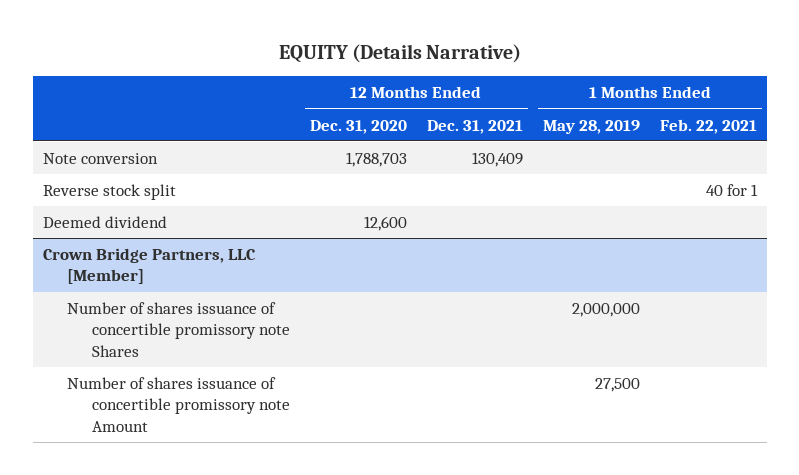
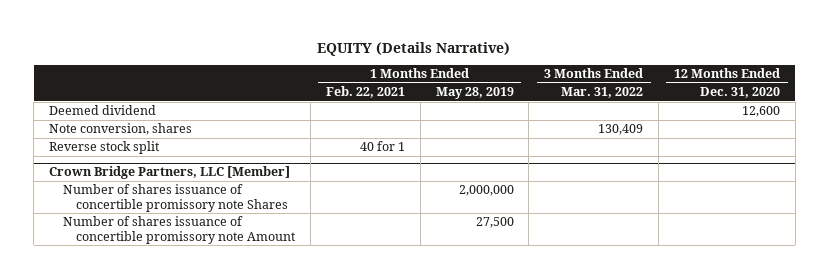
- | 12 Months Ended Dec. 31, 2020 | 12 Months Ended Dec. 31, 2021 | 1 Months Ended May 28, 2019 | 1 Months Ended Feb. 22, 2021
+ | 1 Months Ended Feb. 22, 2021 | 1 Months Ended May 28, 2019 | 3 Months Ended Mar. 31, 2022 | 12 Months Ended Dec. 31, 2020
- Note conversion | 1,788,703 | 130,409 | |
+ Note conversion, shares | | | 130,409 |
moved down: Reverse stock split | 40 for 1 | | |

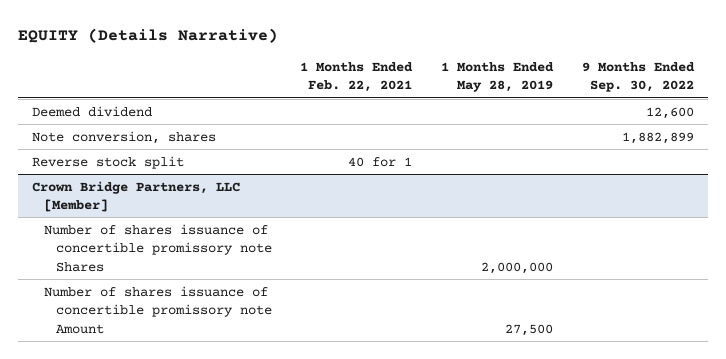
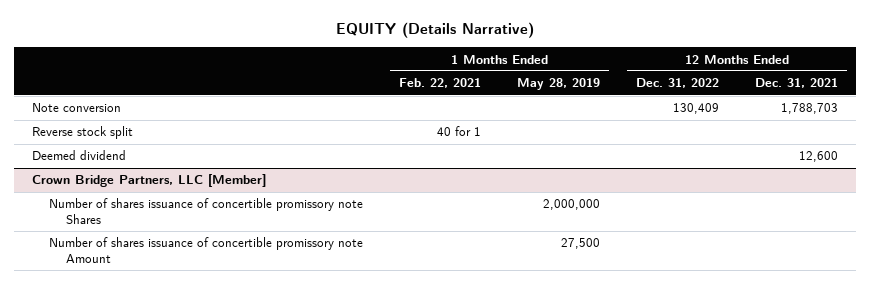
- | 1 Months Ended Feb. 22, 2021 | 1 Months Ended May 28, 2019 | 9 Months Ended Sep. 30, 2022
+ | 1 Months Ended Feb. 22, 2021 | 1 Months Ended May 28, 2019 | 12 Months Ended Dec. 31, 2022 | 12 Months Ended Dec. 31, 2021
- Note conversion, shares | | | 1,882,899
+ Note conversion | | | 130,409 | 1,788,703
moved down: Deemed dividend | | | | 12,600

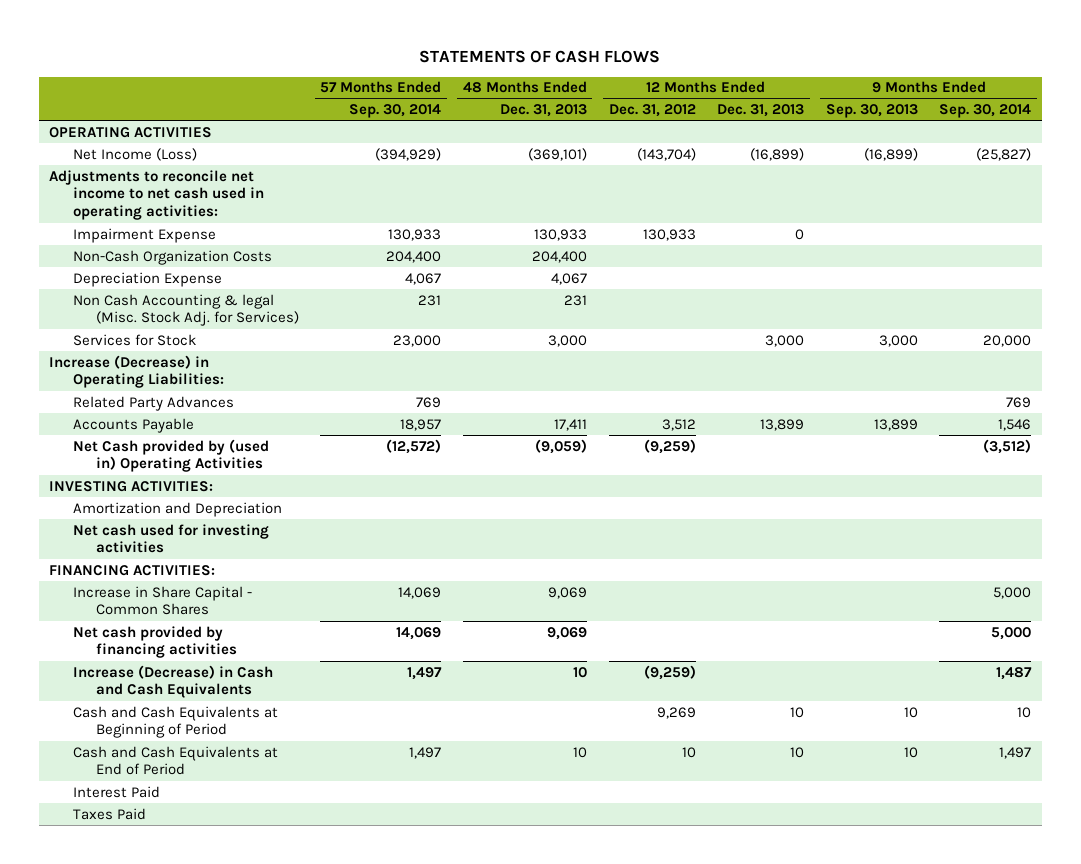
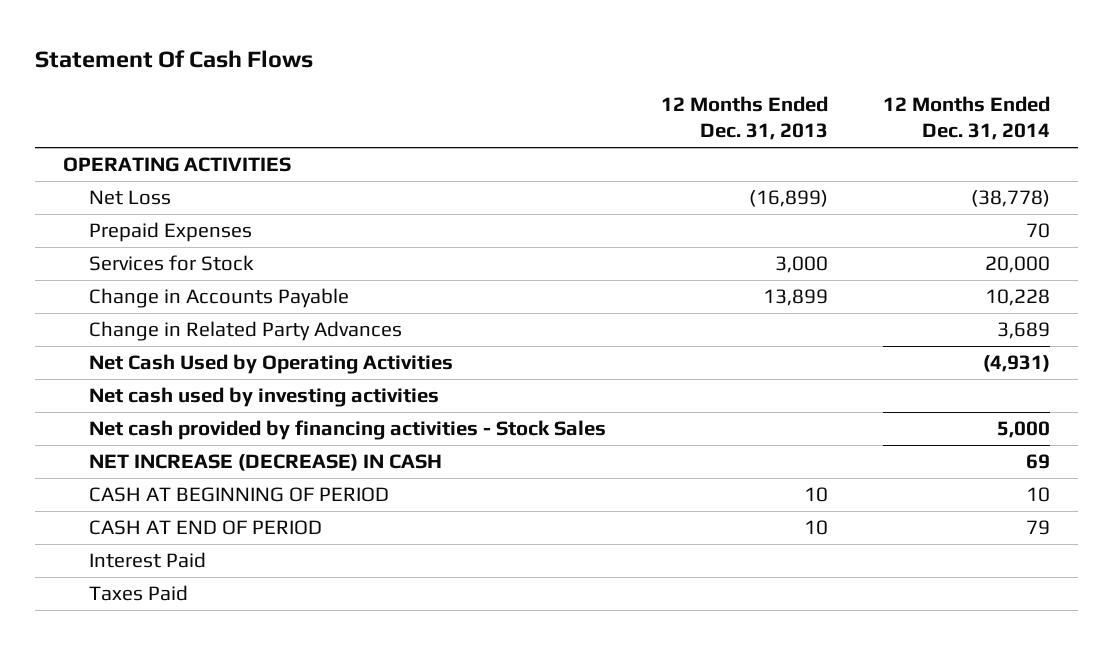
- STATEMENTS OF CASH FLOWS
+ Statement Of Cash Flows
- | 57 Months Ended Sep. 30, 2014 | 48 Months Ended Dec. 31, 2013 | 12 Months Ended Dec. 31, 2012 | 12 Months Ended Dec. 31, 2013 | 9 Months Ended Sep. 30, 2013 | 9 Months Ended Sep. 30, 2014
+ | 12 Months Ended Dec. 31, 2013 | 12 Months Ended Dec. 31, 2014
- Net Income (Loss) | (394,929) | (369,101) | (143,704) | (16,899) | (16,899) | (25,827)
- Adjustments to reconcile net income to net cash used in operating activities:
- Impairment Expense | 130,933 | 130,933 | 130,933 | 0 | |
- Non-Cash Organization Costs | 204,400 | 204,400 | | | |
- Depreciation Expense | 4,067 | 4,067 | | | |
- Non Cash Accounting & legal (Misc. Stock Adj. for Services) | 231 | 231 | | | |
+ Net Loss | (16,899) | (38,778)
+ Prepaid Expenses | | 70
- Increase (Decrease) in Operating Liabilities:
- Related Party Advances | 769 | | | | | 769
- Accounts Payable | 18,957 | 17,411 | 3,512 | 13,899 | 13,899 | 1,546
- Net Cash provided by (used in) Operating Activities | (12,572) | (9,059) | (9,259) | | | (3,512)
- INVESTING ACTIVITIES:
- Amortization and Depreciation
- Net cash used for investing activities
- FINANCING ACTIVITIES:
- Increase in Share Capital - Common Shares | 14,069 | 9,069 | | | | 5,000
- Net cash provided by financing activities | 14,069 | 9,069 | | | | 5,000
- Increase (Decrease) in Cash and Cash Equivalents | 1,497 | 10 | (9,259) | | | 1,487
- Cash and Cash Equivalents at Beginning of Period | | | 9,269 | 10 | 10 | 10
- Cash and Cash Equivalents at End of Period | 1,497 | 10 | 10 | 10 | 10 | 1,497
+ Change in Accounts Payable | 13,899 | 10,228
+ Change in Related Party Advances | | 3,689
+ Net Cash Used by Operating Activities | | (4,931)
+ Net cash used by investing activities
+ Net cash provided by financing activities - Stock Sales | | 5,000
+ NET INCREASE (DECREASE) IN CASH | | 69
+ CASH AT BEGINNING OF PERIOD | 10 | 10
+ CASH AT END OF PERIOD | 10 | 79

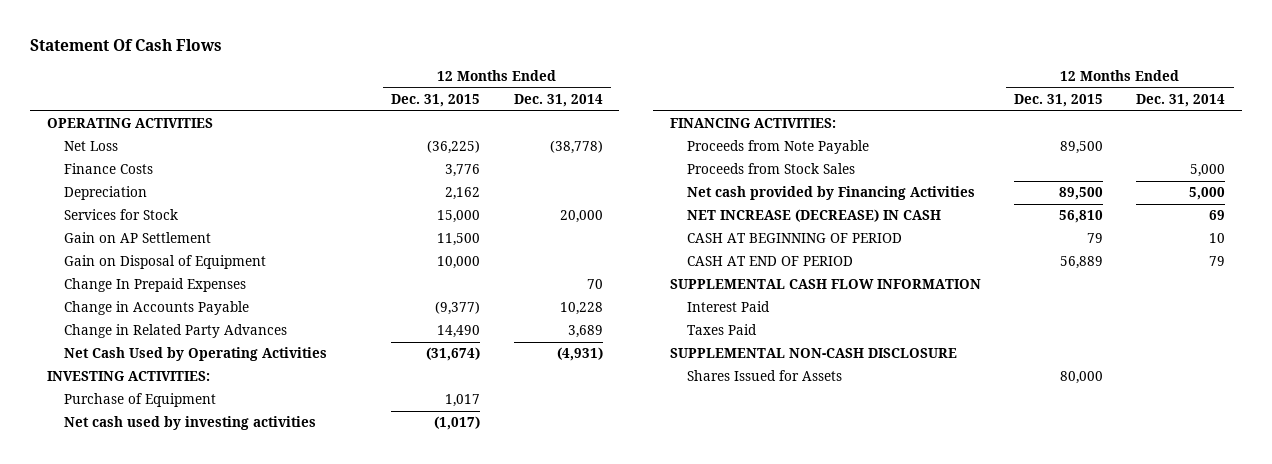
- | 12 Months Ended Dec. 31, 2013 | 12 Months Ended Dec. 31, 2014
+ | 12 Months Ended Dec. 31, 2015 | 12 Months Ended Dec. 31, 2014
- Prepaid Expenses | | 70
+ Finance Costs | 3,776 |
+ Depreciation | 2,162 |
+ Gain on AP Settlement | 11,500 |
+ Gain on Disposal of Equipment | 10,000 |
+ Change In Prepaid Expenses | | 70
+ INVESTING ACTIVITIES:
+ Purchase of Equipment | 1,017 |
- Net cash provided by financing activities - Stock Sales | | 5,000
+ FINANCING ACTIVITIES:
+ Proceeds from Note Payable | 89,500 |
+ Proceeds from Stock Sales | | 5,000
+ Net cash provided by Financing Activities | 89,500 | 5,000
+ SUPPLEMENTAL CASH FLOW INFORMATION
+ SUPPLEMENTAL NON-CASH DISCLOSURE
+ Shares Issued for Assets | 80,000 |

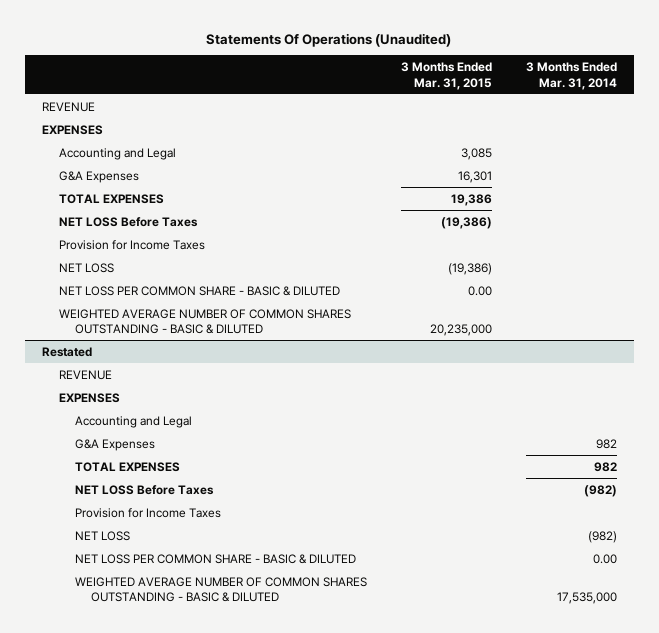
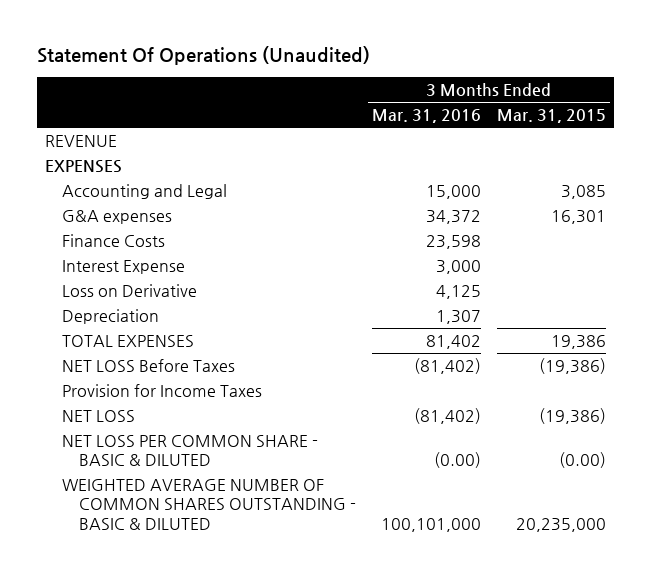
- Statements Of Operations (Unaudited)
+ Statement Of Operations (Unaudited)
- | 3 Months Ended Mar. 31, 2015 | 3 Months Ended Mar. 31, 2014
+ | 3 Months Ended Mar. 31, 2016 | 3 Months Ended Mar. 31, 2015
- G&A Expenses | 16,301 |
+ G&A expenses | 34,372 | 16,301
+ Finance Costs | 23,598 |
+ Interest Expense | 3,000 |
+ Loss on Derivative | 4,125 |
+ Depreciation | 1,307 |
- NET LOSS PER COMMON SHARE - BASIC & DILUTED | 0.00 |
+ NET LOSS PER COMMON SHARE - BASIC & DILUTED | (0.00) | (0.00)
- Restated
- REVENUE
- EXPENSES
- Accounting and Legal
- G&A Expenses | | 982
- TOTAL EXPENSES | | 982
- NET LOSS Before Taxes | | (982)
- Provision for Income Taxes
- NET LOSS | | (982)
- NET LOSS PER COMMON SHARE - BASIC & DILUTED | | 0.00
- WEIGHTED AVERAGE NUMBER OF COMMON SHARES OUTSTANDING - BASIC & DILUTED | | 17,535,000

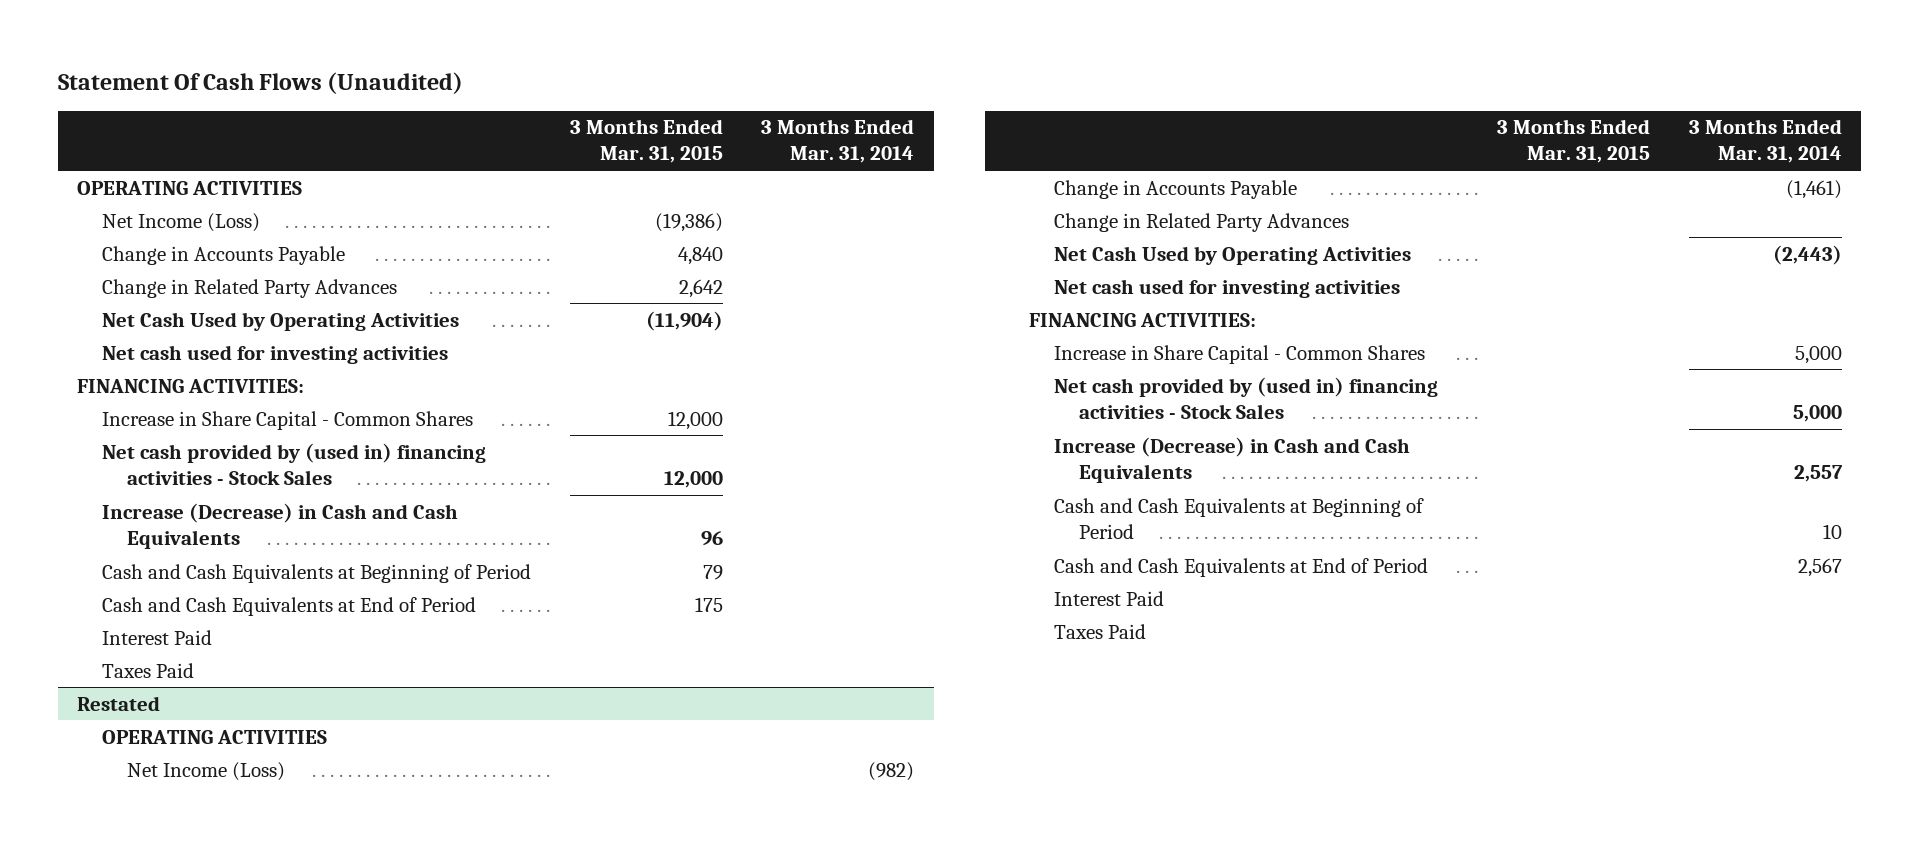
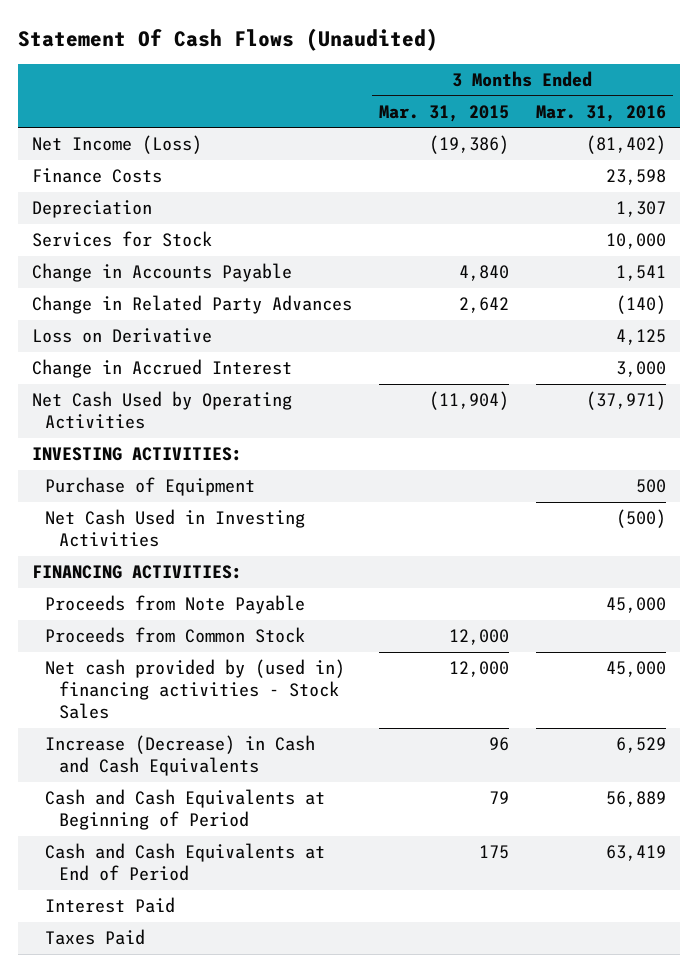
- | 3 Months Ended Mar. 31, 2015 | 3 Months Ended Mar. 31, 2014
+ | 3 Months Ended Mar. 31, 2015 | 3 Months Ended Mar. 31, 2016
- OPERATING ACTIVITIES
+ Finance Costs | | 23,598
+ Depreciation | | 1,307
+ Services for Stock | | 10,000
+ Loss on Derivative | | 4,125
+ Change in Accrued Interest | | 3,000
- Net cash used for investing activities
+ INVESTING ACTIVITIES:
+ Purchase of Equipment | | 500
+ Net Cash Used in Investing Activities | | (500)
- Increase in Share Capital - Common Shares | 12,000 |
+ Proceeds from Note Payable | | 45,000
+ Proceeds from Common Stock | 12,000 |
- Restated
- OPERATING ACTIVITIES
- Net Income (Loss) | | (982)
- Change in Accounts Payable | | (1,461)
- Change in Related Party Advances
- Net Cash Used by Operating Activities | | (2,443)
- Net cash used for investing activities
- FINANCING ACTIVITIES:
- Increase in Share Capital - Common Shares | | 5,000
- Net cash provided by (used in) financing activities - Stock Sales | | 5,000
- Increase (Decrease) in Cash and Cash Equivalents | | 2,557
- Cash and Cash Equivalents at Beginning of Period | | 10
- Cash and Cash Equivalents at End of Period | | 2,567
- Interest Paid
- Taxes Paid

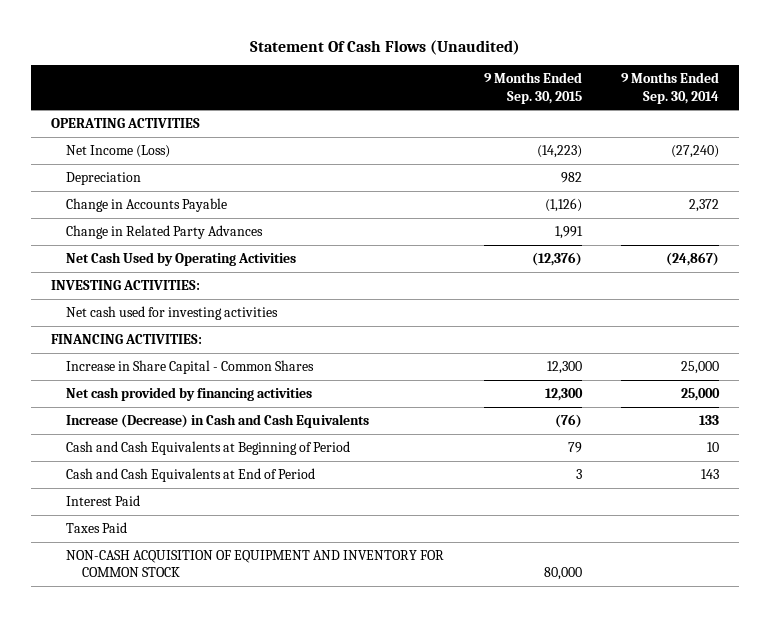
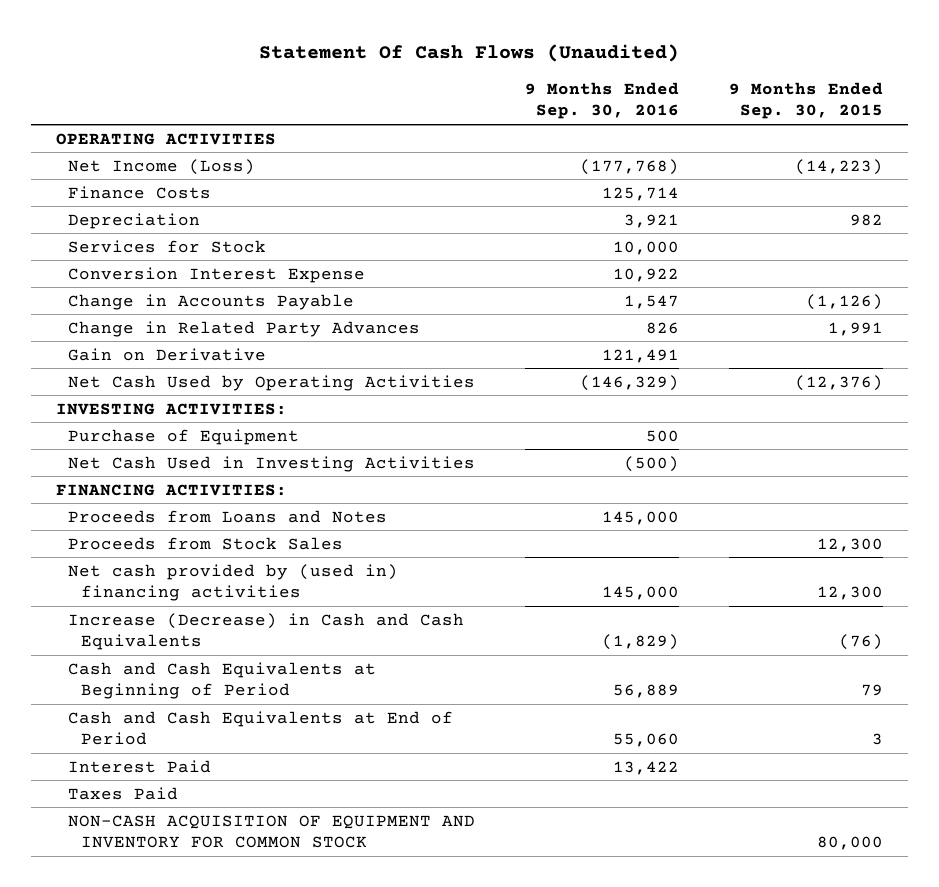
- | 9 Months Ended Sep. 30, 2015 | 9 Months Ended Sep. 30, 2014
+ | 9 Months Ended Sep. 30, 2016 | 9 Months Ended Sep. 30, 2015
+ Finance Costs | 125,714 |
+ Services for Stock | 10,000 |
+ Conversion Interest Expense | 10,922 |
+ Gain on Derivative | 121,491 |
- Net cash used for investing activities
+ Purchase of Equipment | 500 |
+ Net Cash Used in Investing Activities | (500) |
- Increase in Share Capital - Common Shares | 12,300 | 25,000
- Net cash provided by financing activities | 12,300 | 25,000
+ Proceeds from Loans and Notes | 145,000 |
+ Proceeds from Stock Sales | | 12,300
+ Net cash provided by (used in) financing activities | 145,000 | 12,300

